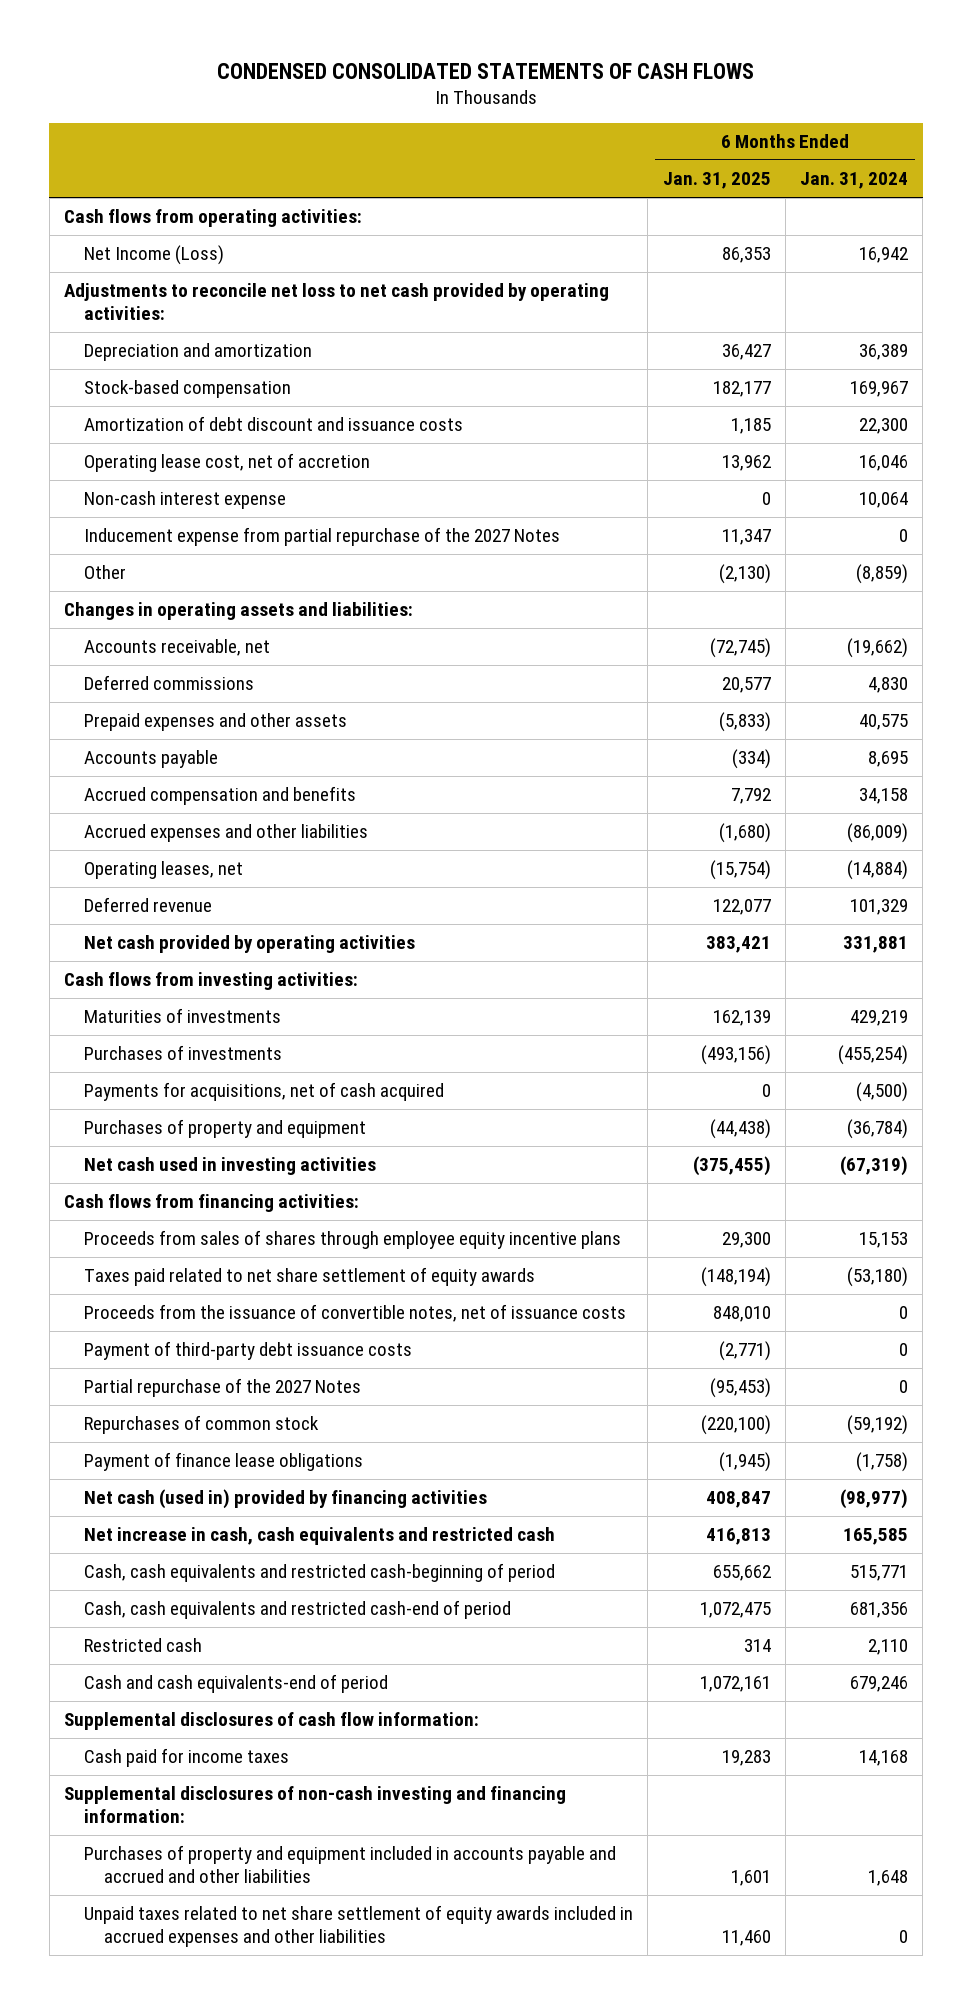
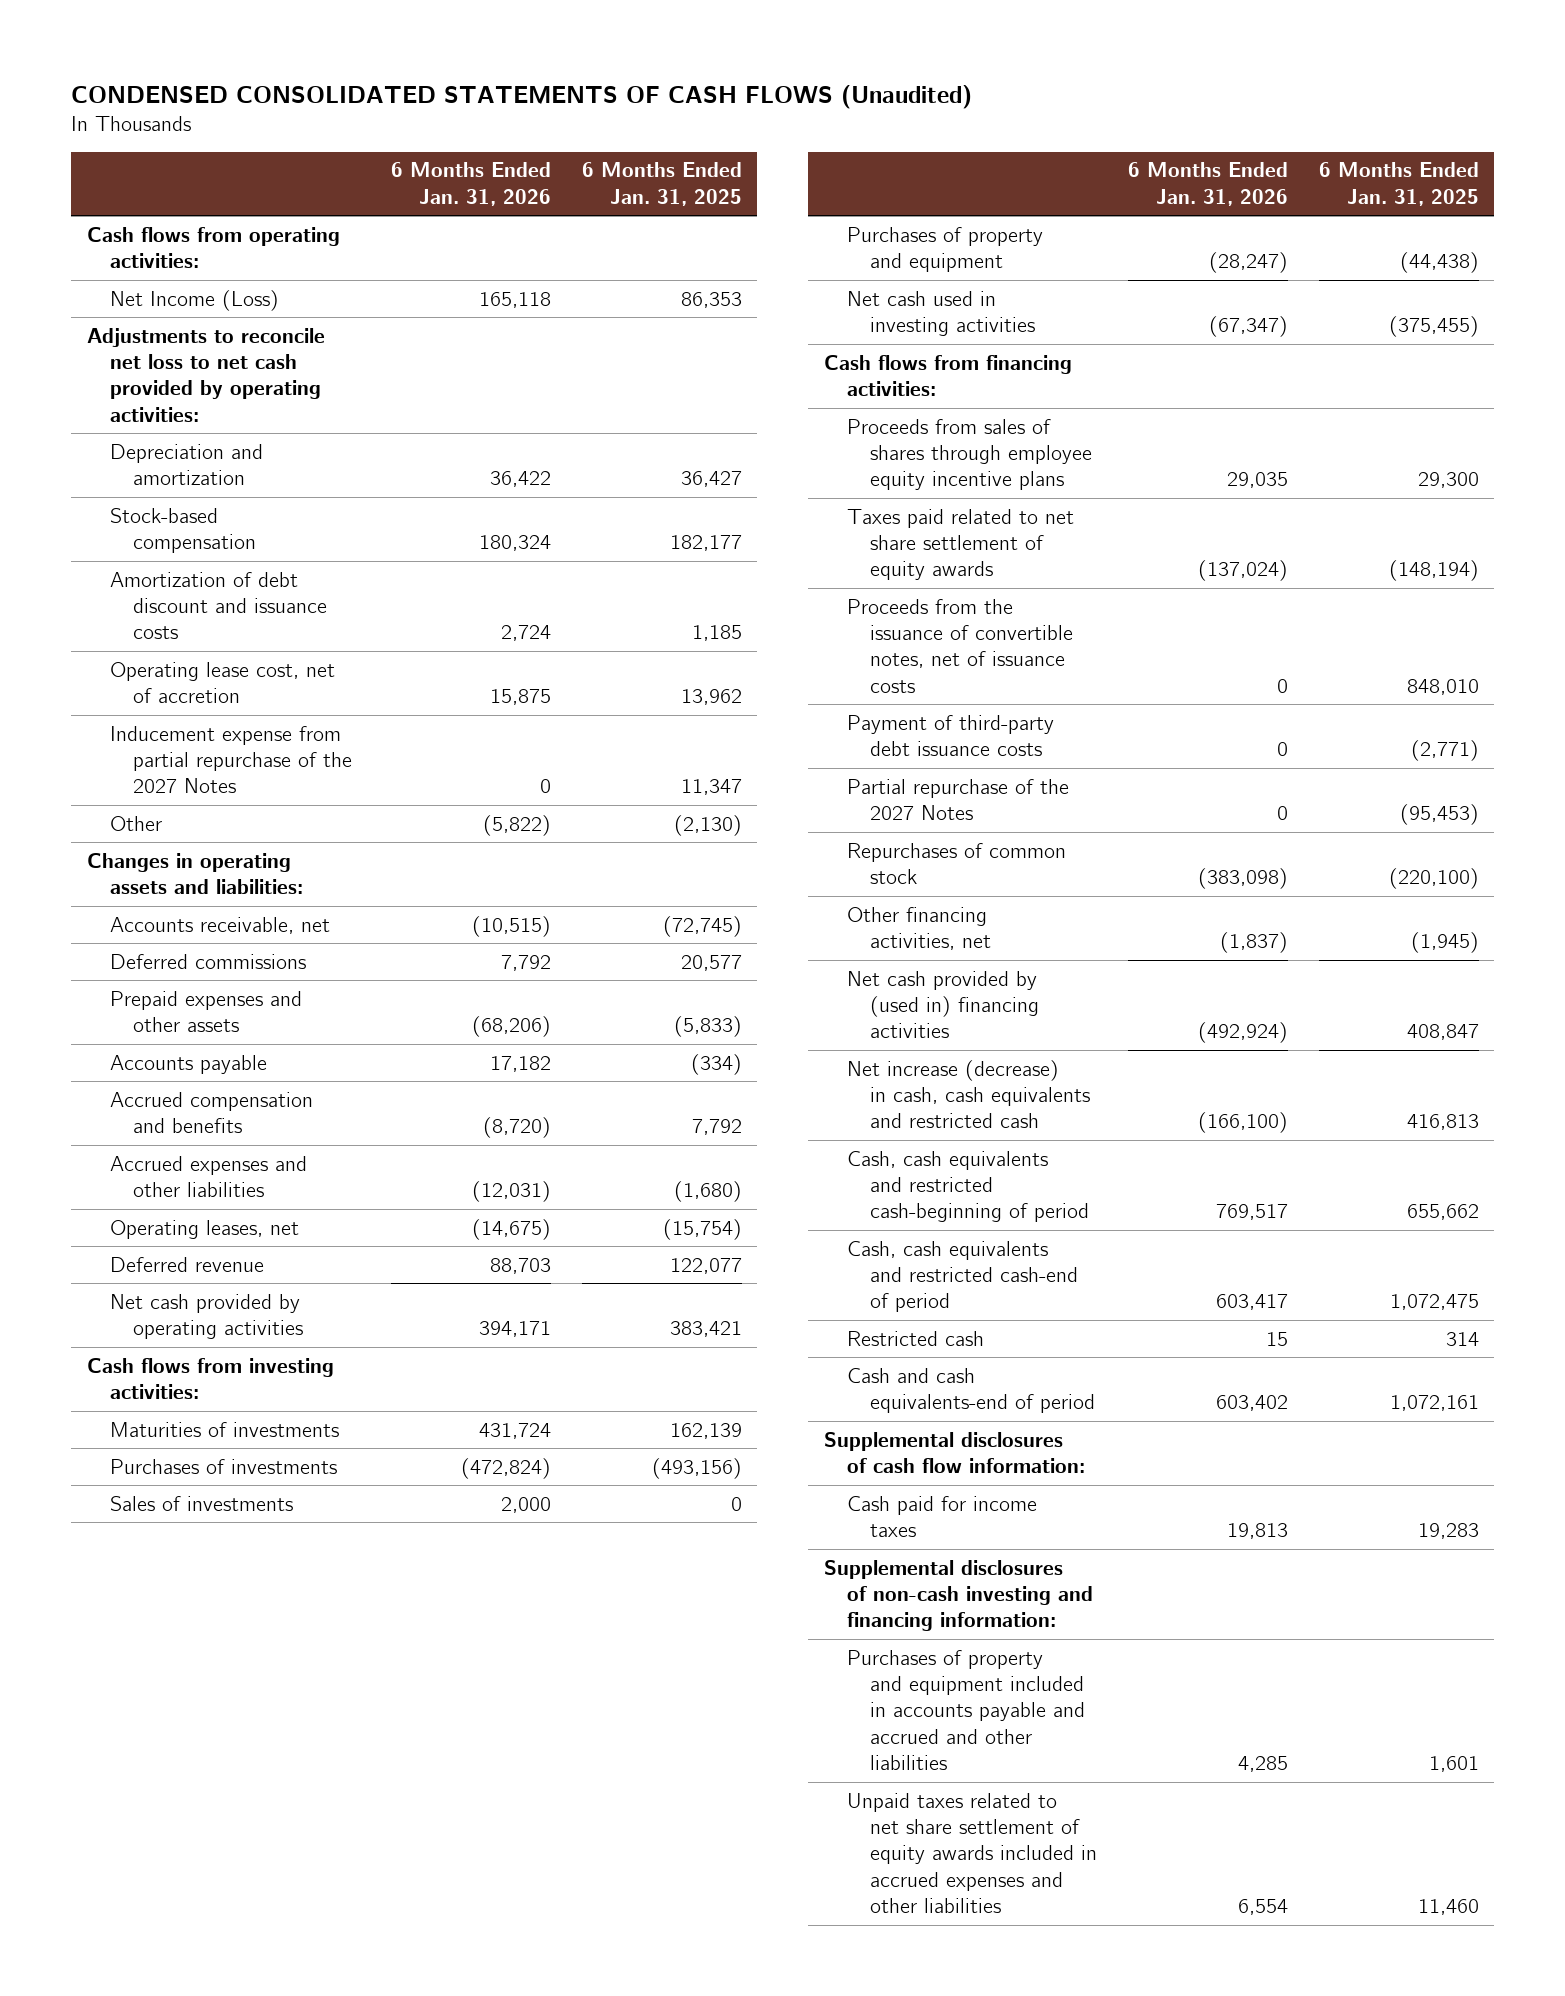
- CONDENSED CONSOLIDATED STATEMENTS OF CASH FLOWS
+ CONDENSED CONSOLIDATED STATEMENTS OF CASH FLOWS (Unaudited)
- | 6 Months Ended Jan. 31, 2025 | 6 Months Ended Jan. 31, 2024
+ | 6 Months Ended Jan. 31, 2026 | 6 Months Ended Jan. 31, 2025
- Non-cash interest expense | 0 | 10,064
- Payments for acquisitions, net of cash acquired | 0 | (4,500)
+ Sales of investments | 2,000 | 0
- Payment of finance lease obligations | (1,945) | (1,758)
- Net cash (used in) provided by financing activities | 408,847 | (98,977)
- Net increase in cash, cash equivalents and restricted cash | 416,813 | 165,585
+ Other financing activities, net | (1,837) | (1,945)
+ Net cash provided by (used in) financing activities | (492,924) | 408,847
+ Net increase (decrease) in cash, cash equivalents and restricted cash | (166,100) | 416,813

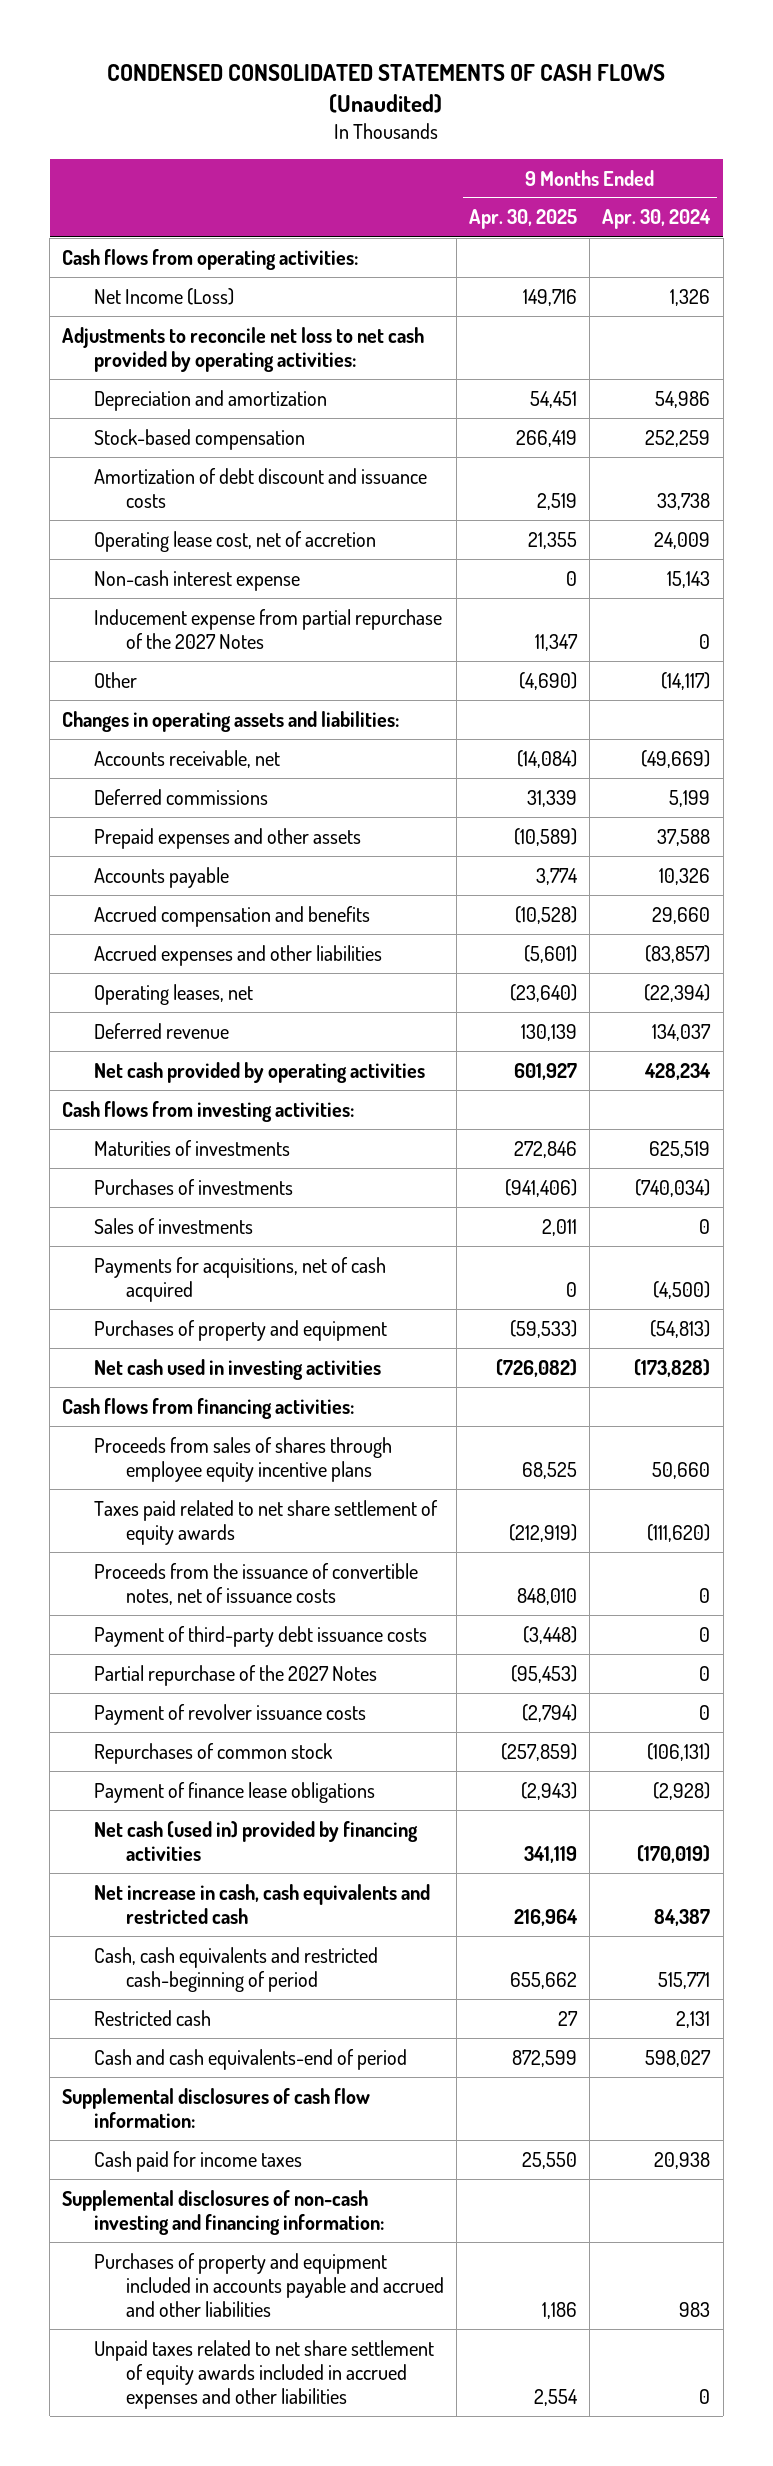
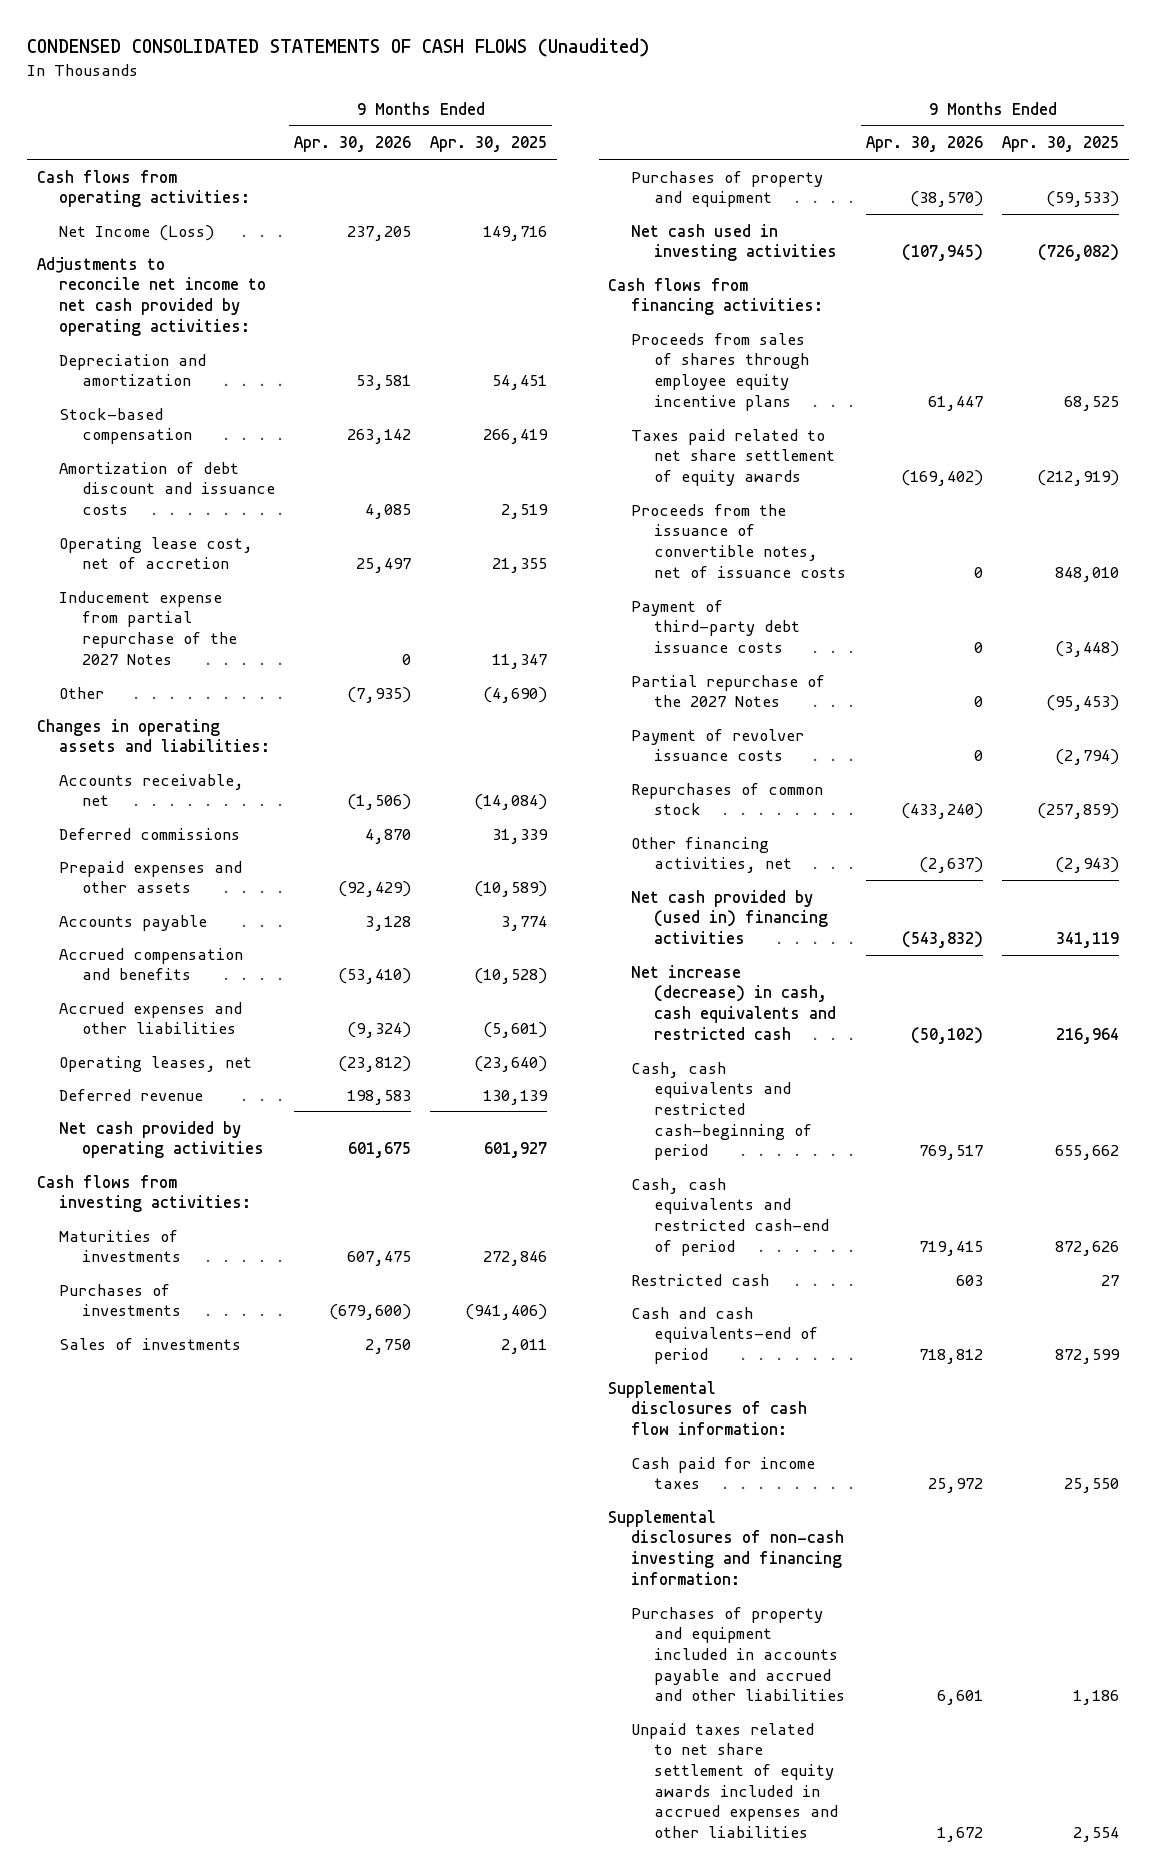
- | 9 Months Ended Apr. 30, 2025 | 9 Months Ended Apr. 30, 2024
+ | 9 Months Ended Apr. 30, 2026 | 9 Months Ended Apr. 30, 2025
- Adjustments to reconcile net loss to net cash provided by operating activities:
+ Adjustments to reconcile net income to net cash provided by operating activities:
- Non-cash interest expense | 0 | 15,143
- Payments for acquisitions, net of cash acquired | 0 | (4,500)
- Payment of finance lease obligations | (2,943) | (2,928)
- Net cash (used in) provided by financing activities | 341,119 | (170,019)
- Net increase in cash, cash equivalents and restricted cash | 216,964 | 84,387
+ Other financing activities, net | (2,637) | (2,943)
+ Net cash provided by (used in) financing activities | (543,832) | 341,119
+ Net increase (decrease) in cash, cash equivalents and restricted cash | (50,102) | 216,964
+ Cash, cash equivalents and restricted cash-end of period | 719,415 | 872,626

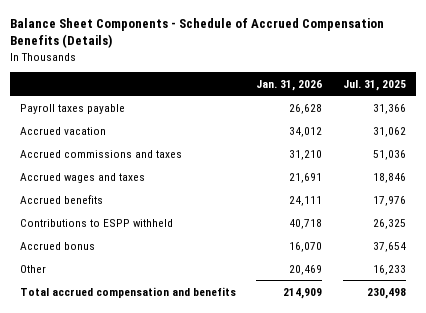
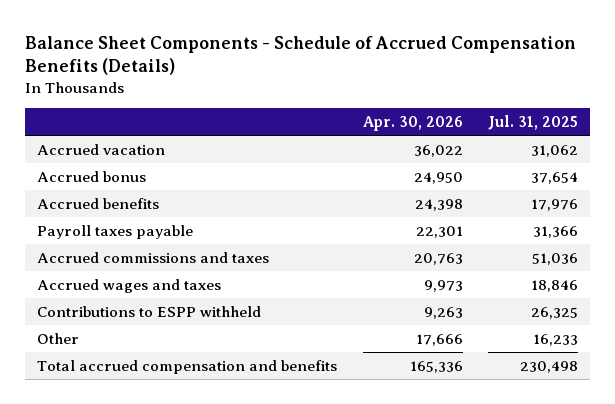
- | Jan. 31, 2026 | Jul. 31, 2025
+ | Apr. 30, 2026 | Jul. 31, 2025
moved up: Accrued bonus | 24,950 | 37,654
moved up: Accrued benefits | 24,398 | 17,976
moved down: Payroll taxes payable | 22,301 | 31,366

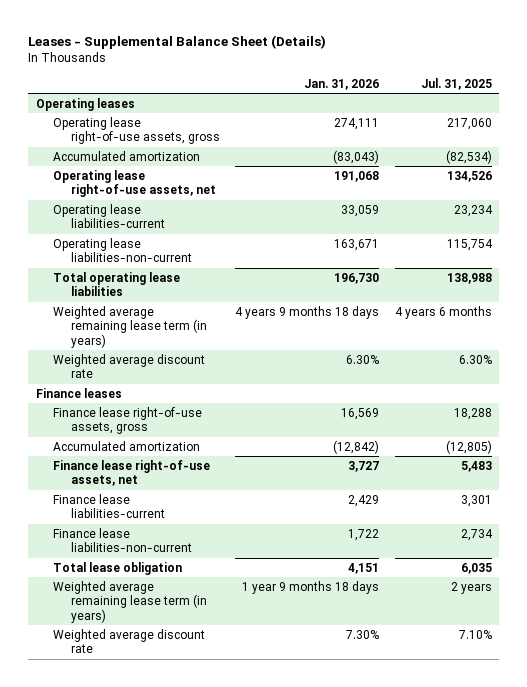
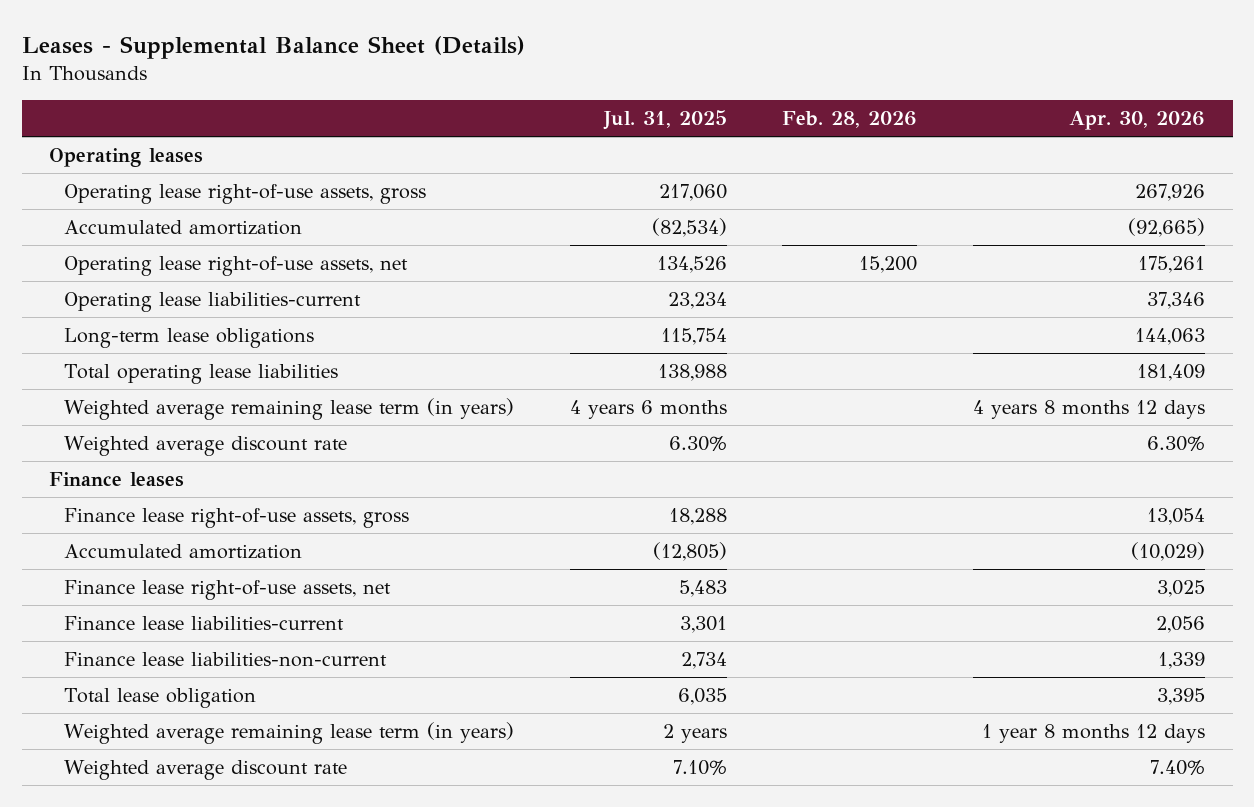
- | Jan. 31, 2026 | Jul. 31, 2025
+ | Jul. 31, 2025 | Feb. 28, 2026 | Apr. 30, 2026
- Operating lease liabilities-non-current | 163,671 | 115,754
+ Long-term lease obligations | 115,754 | | 144,063

